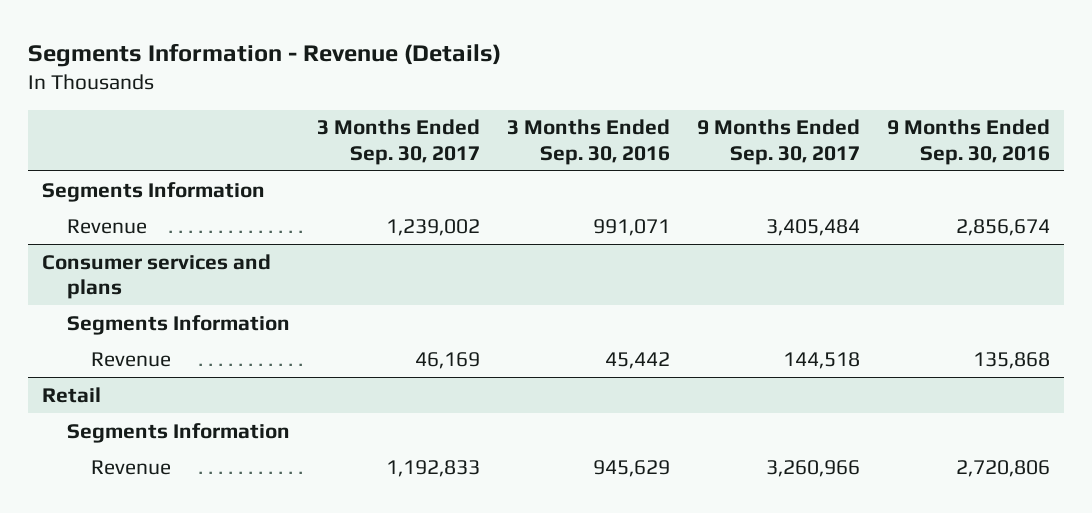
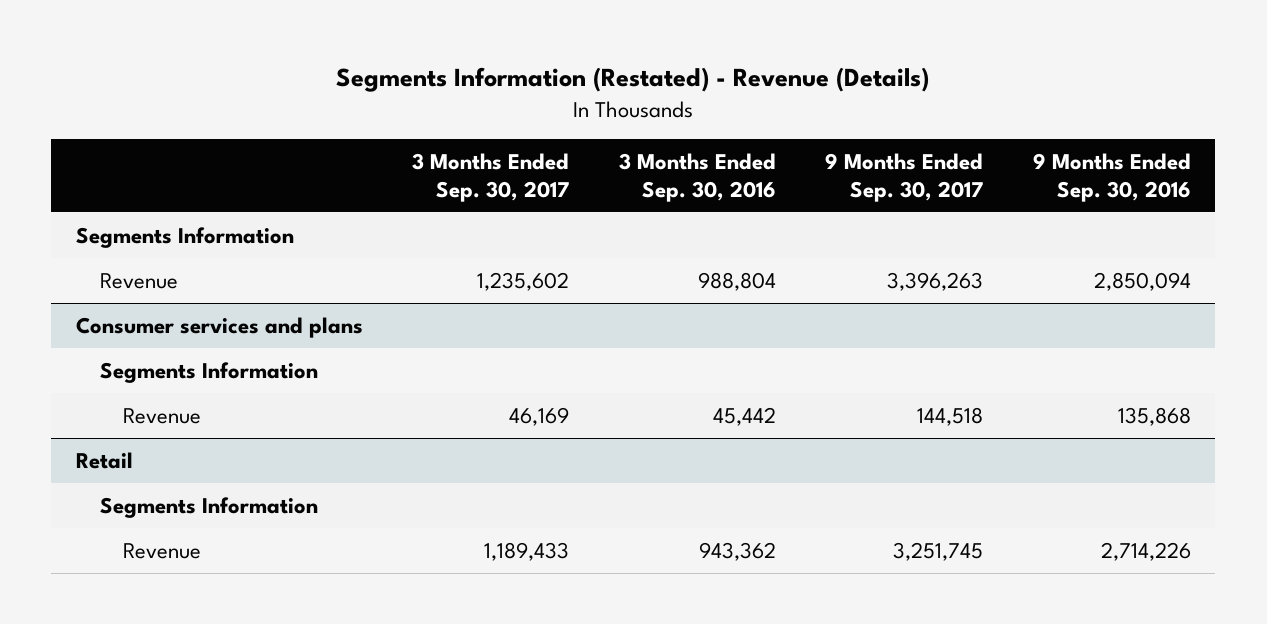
- Segments Information - Revenue (Details)
+ Segments Information (Restated) - Revenue (Details)
- Revenue | 1,239,002 | 991,071 | 3,405,484 | 2,856,674
+ Revenue | 1,235,602 | 988,804 | 3,396,263 | 2,850,094
@ Retail
- Revenue | 1,192,833 | 945,629 | 3,260,966 | 2,720,806
+ Revenue | 1,189,433 | 943,362 | 3,251,745 | 2,714,226

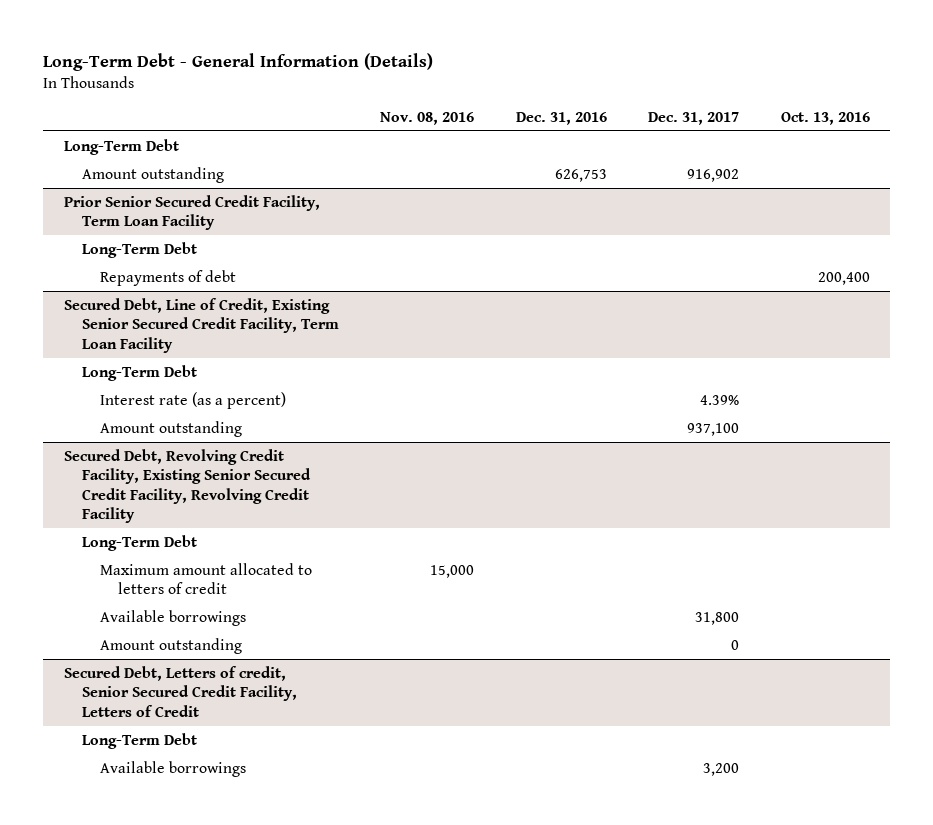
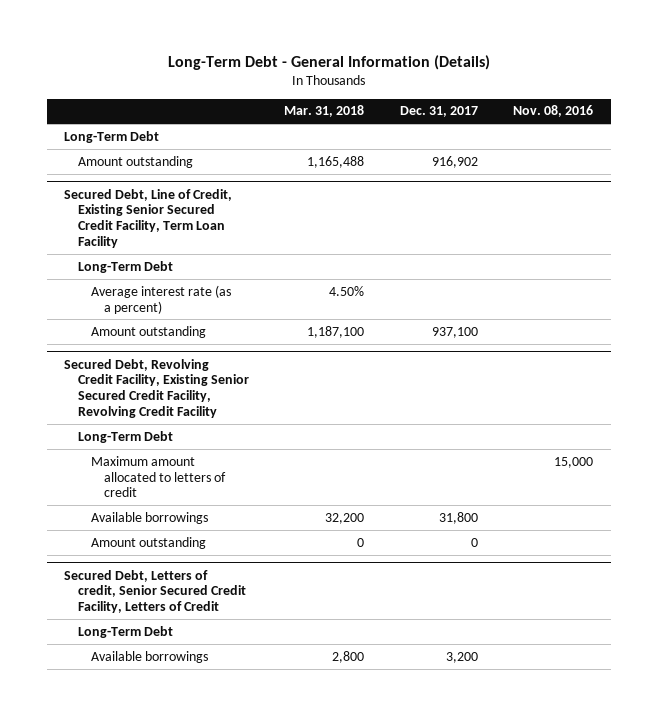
- | Nov. 08, 2016 | Dec. 31, 2016 | Dec. 31, 2017 | Oct. 13, 2016
+ | Mar. 31, 2018 | Dec. 31, 2017 | Nov. 08, 2016
- Prior Senior Secured Credit Facility, Term Loan Facility
- Long-Term Debt
- Repayments of debt | | | | 200,400
@ Secured Debt, Line of Credit, Existing Senior Secured Credit Facility, Term Loan Facility
- Interest rate (as a percent) | | | 4.39% |
+ Average interest rate (as a percent) | 4.50% | |

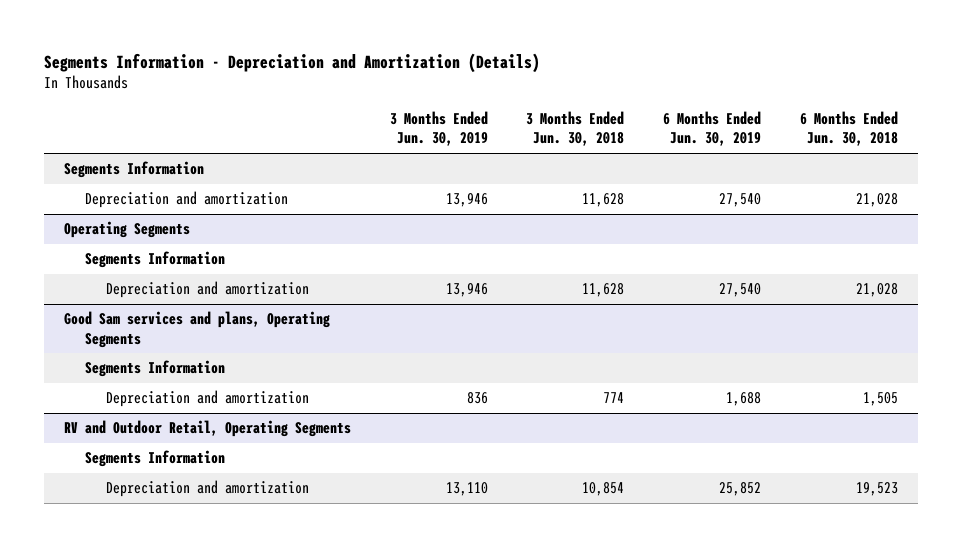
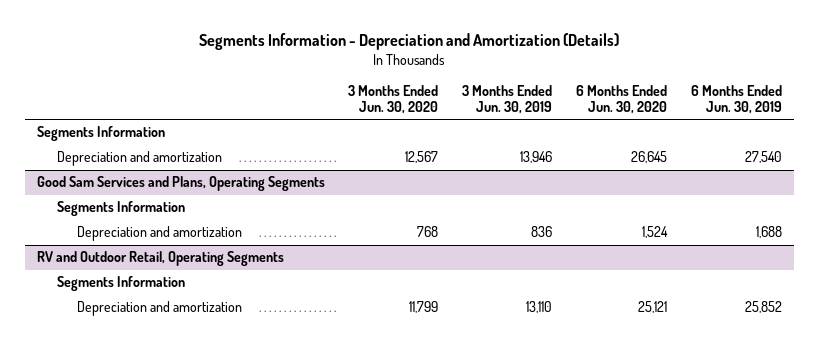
- | 3 Months Ended Jun. 30, 2019 | 3 Months Ended Jun. 30, 2018 | 6 Months Ended Jun. 30, 2019 | 6 Months Ended Jun. 30, 2018
+ | 3 Months Ended Jun. 30, 2020 | 3 Months Ended Jun. 30, 2019 | 6 Months Ended Jun. 30, 2020 | 6 Months Ended Jun. 30, 2019
- Operating Segments
- Segments Information
- Depreciation and amortization | 13,946 | 11,628 | 27,540 | 21,028
- Good Sam services and plans, Operating Segments
+ Good Sam Services and Plans, Operating Segments

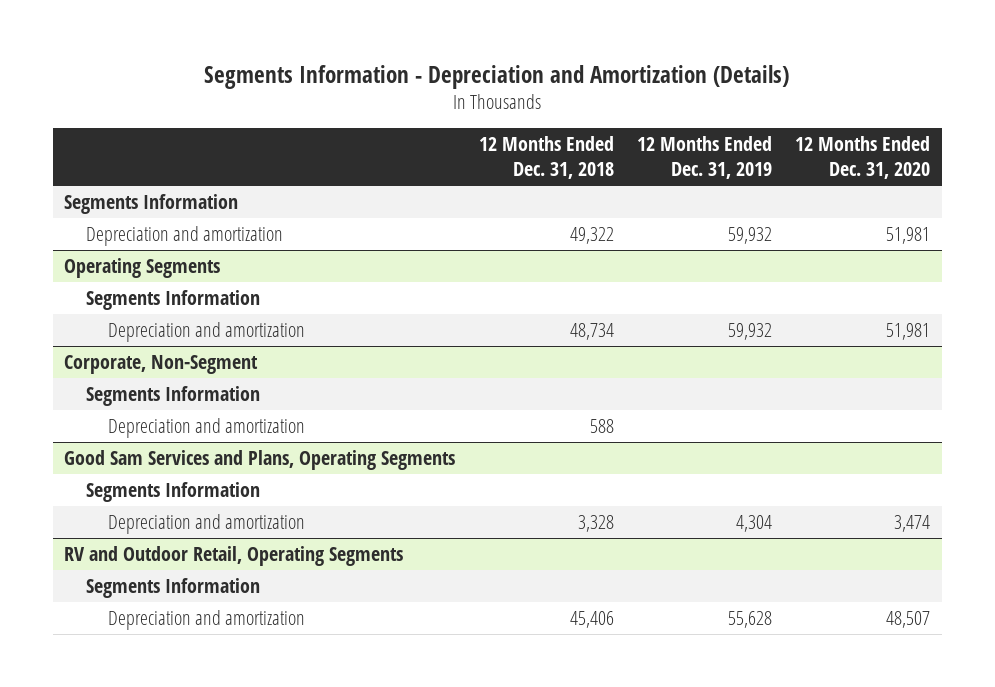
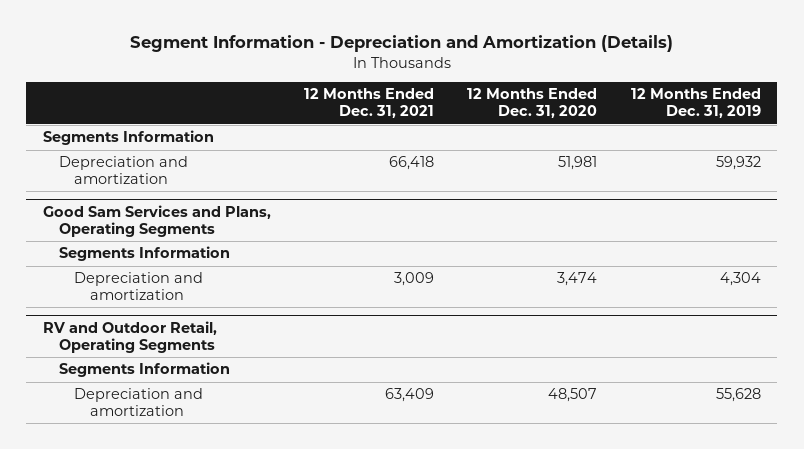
- Segments Information - Depreciation and Amortization (Details)
+ Segment Information - Depreciation and Amortization (Details)
- | 12 Months Ended Dec. 31, 2018 | 12 Months Ended Dec. 31, 2019 | 12 Months Ended Dec. 31, 2020
+ | 12 Months Ended Dec. 31, 2021 | 12 Months Ended Dec. 31, 2020 | 12 Months Ended Dec. 31, 2019
- Operating Segments
- Segments Information
- Depreciation and amortization | 48,734 | 59,932 | 51,981
- Corporate, Non-Segment
- Segments Information
- Depreciation and amortization | 588 | |

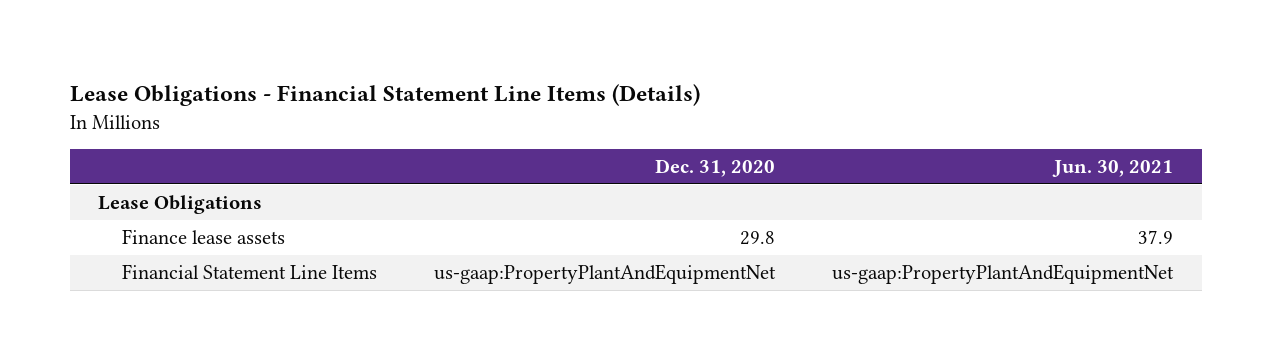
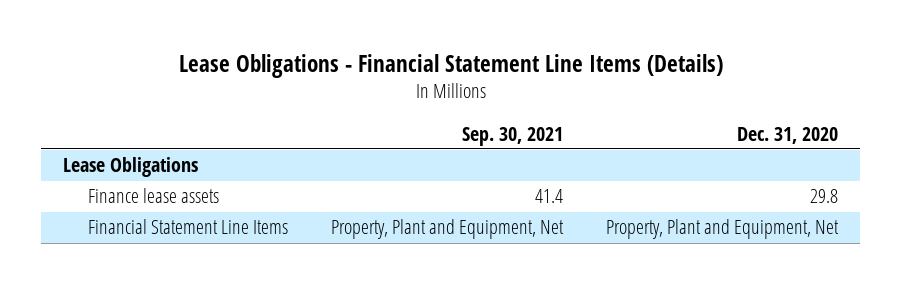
- | Dec. 31, 2020 | Jun. 30, 2021
+ | Sep. 30, 2021 | Dec. 31, 2020
- Financial Statement Line Items | us-gaap:PropertyPlantAndEquipmentNet | us-gaap:PropertyPlantAndEquipmentNet
+ Financial Statement Line Items | Property, Plant and Equipment, Net | Property, Plant and Equipment, Net

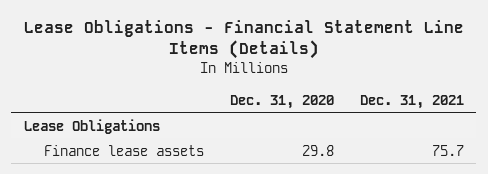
- | Sep. 30, 2021 | Dec. 31, 2020
+ | Dec. 31, 2020 | Dec. 31, 2021
- Financial Statement Line Items | Property, Plant and Equipment, Net | Property, Plant and Equipment, Net

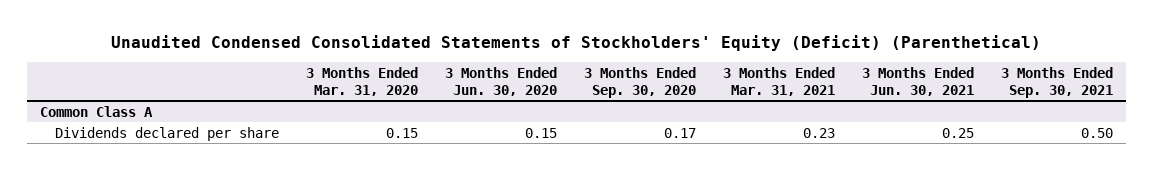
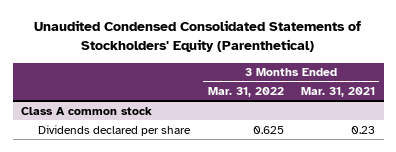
- Unaudited Condensed Consolidated Statements of Stockholders' Equity (Deficit) (Parenthetical)
+ Unaudited Condensed Consolidated Statements of Stockholders' Equity (Parenthetical)
- | 3 Months Ended Mar. 31, 2020 | 3 Months Ended Jun. 30, 2020 | 3 Months Ended Sep. 30, 2020 | 3 Months Ended Mar. 31, 2021 | 3 Months Ended Jun. 30, 2021 | 3 Months Ended Sep. 30, 2021
+ | 3 Months Ended Mar. 31, 2022 | 3 Months Ended Mar. 31, 2021
- Common Class A
+ Class A common stock

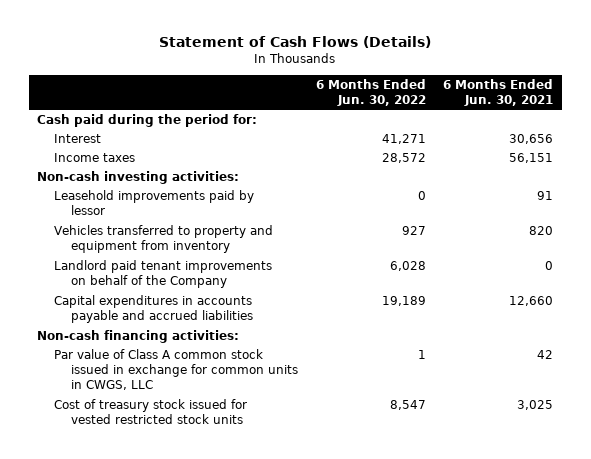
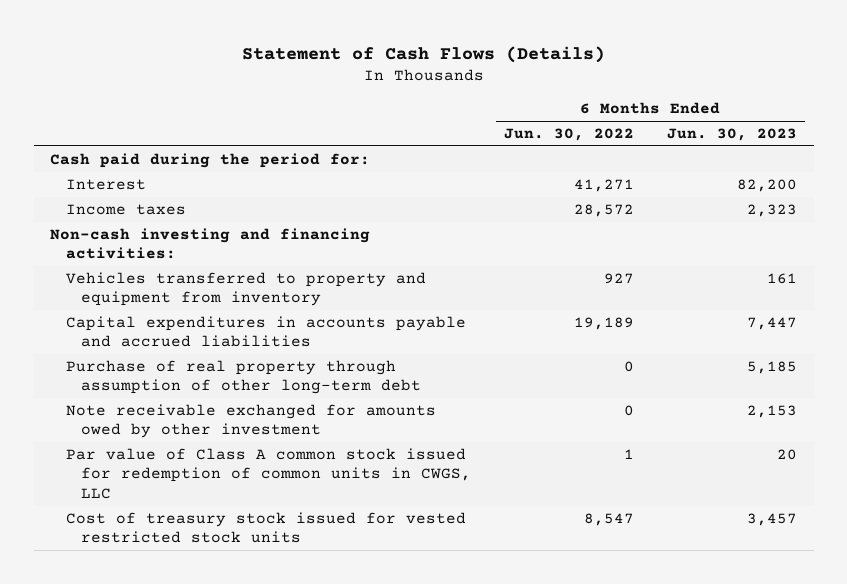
- | 6 Months Ended Jun. 30, 2022 | 6 Months Ended Jun. 30, 2021
+ | 6 Months Ended Jun. 30, 2022 | 6 Months Ended Jun. 30, 2023
- Non-cash investing activities:
- Leasehold improvements paid by lessor | 0 | 91
+ Non-cash investing and financing activities:
- Landlord paid tenant improvements on behalf of the Company | 6,028 | 0
- Non-cash financing activities:
- Par value of Class A common stock issued in exchange for common units in CWGS, LLC | 1 | 42
+ Purchase of real property through assumption of other long-term debt | 0 | 5,185
+ Note receivable exchanged for amounts owed by other investment | 0 | 2,153
+ Par value of Class A common stock issued for redemption of common units in CWGS, LLC | 1 | 20

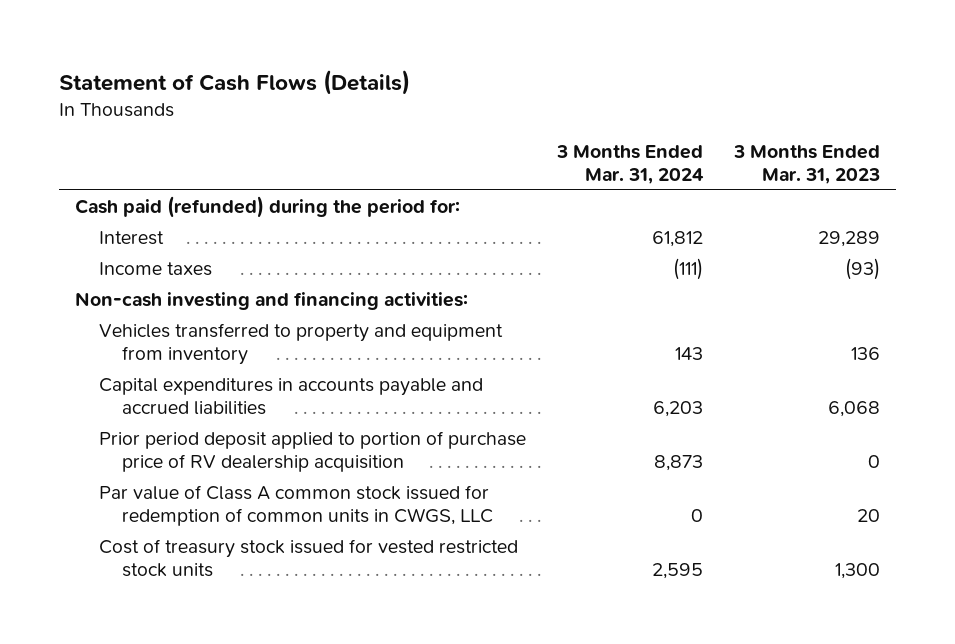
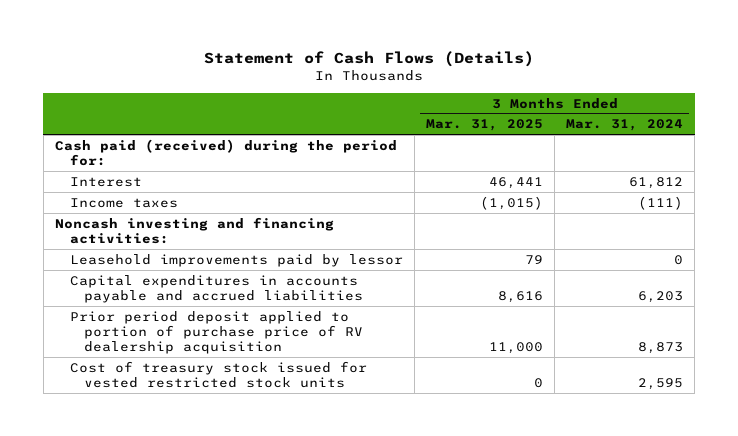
- | 3 Months Ended Mar. 31, 2024 | 3 Months Ended Mar. 31, 2023
+ | 3 Months Ended Mar. 31, 2025 | 3 Months Ended Mar. 31, 2024
- Cash paid (refunded) during the period for:
+ Cash paid (received) during the period for:
- Non-cash investing and financing activities:
- Vehicles transferred to property and equipment from inventory | 143 | 136
+ Noncash investing and financing activities:
+ Leasehold improvements paid by lessor | 79 | 0
- Par value of Class A common stock issued for redemption of common units in CWGS, LLC | 0 | 20

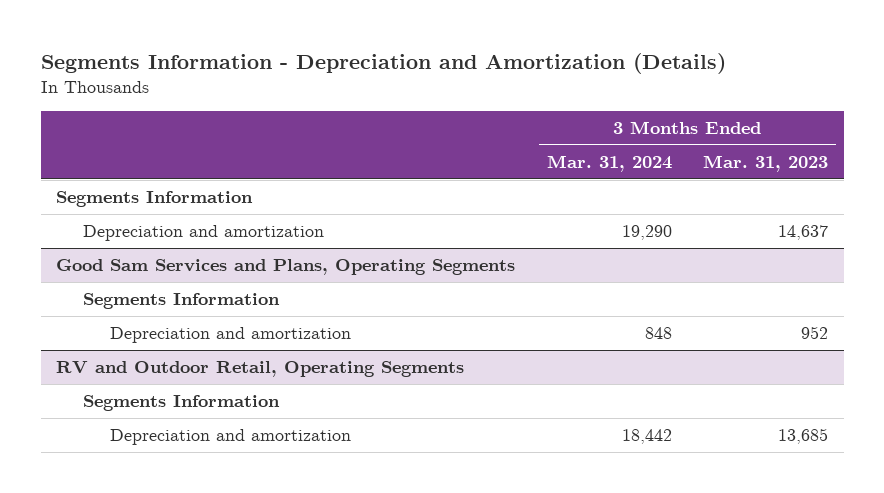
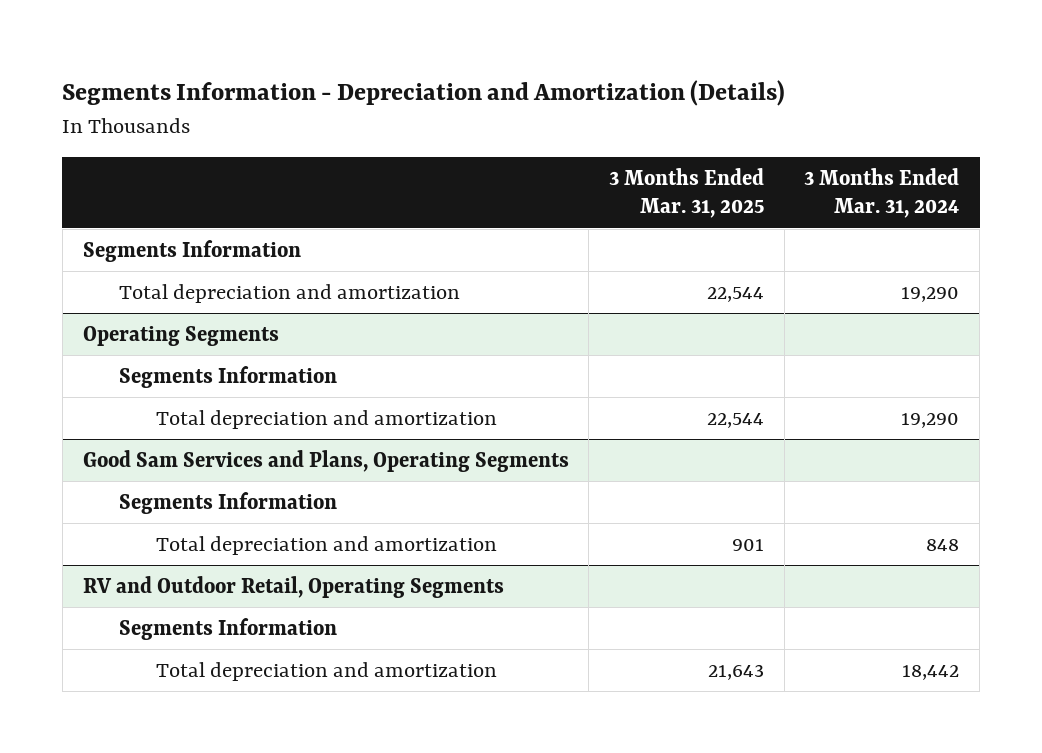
- | 3 Months Ended Mar. 31, 2024 | 3 Months Ended Mar. 31, 2023
+ | 3 Months Ended Mar. 31, 2025 | 3 Months Ended Mar. 31, 2024
- Depreciation and amortization | 19,290 | 14,637
+ Total depreciation and amortization | 22,544 | 19,290
+ Operating Segments
+ Segments Information
+ Total depreciation and amortization | 22,544 | 19,290
@ Good Sam Services and Plans, Operating Segments
- Depreciation and amortization | 848 | 952
+ Total depreciation and amortization | 901 | 848
@ RV and Outdoor Retail, Operating Segments
- Depreciation and amortization | 18,442 | 13,685
+ Total depreciation and amortization | 21,643 | 18,442

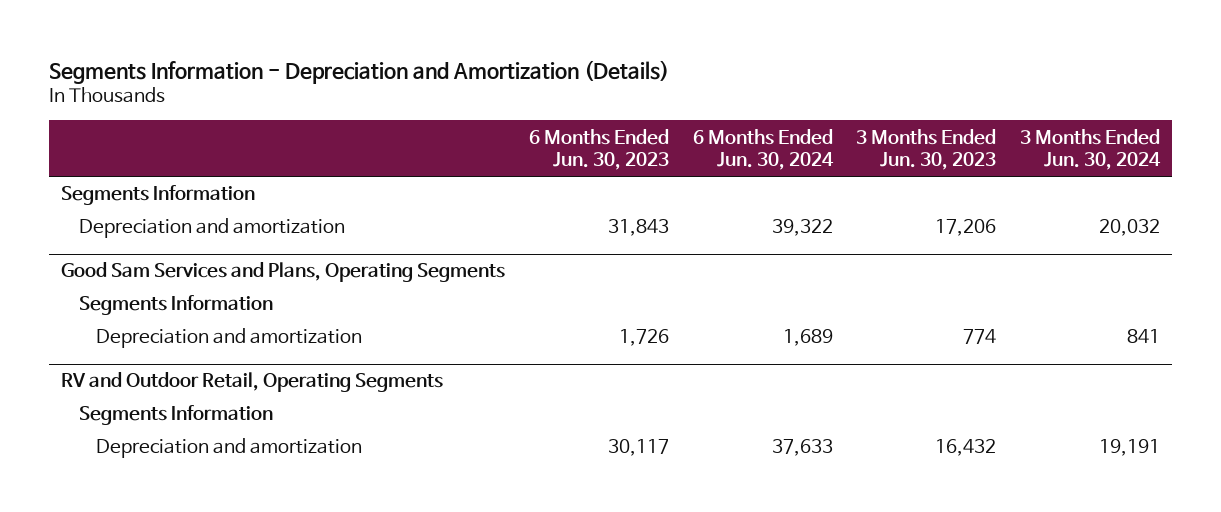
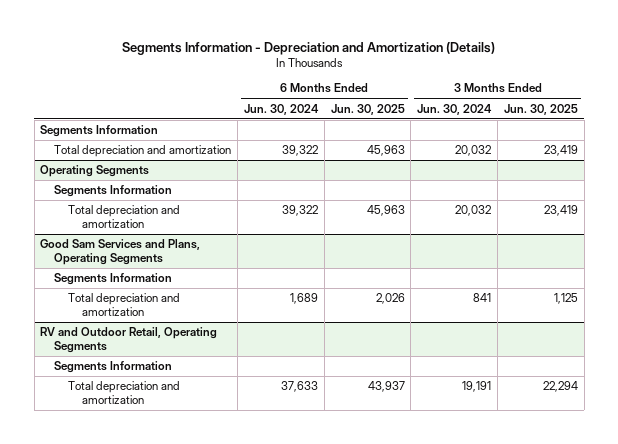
- | 6 Months Ended Jun. 30, 2023 | 6 Months Ended Jun. 30, 2024 | 3 Months Ended Jun. 30, 2023 | 3 Months Ended Jun. 30, 2024
+ | 6 Months Ended Jun. 30, 2024 | 6 Months Ended Jun. 30, 2025 | 3 Months Ended Jun. 30, 2024 | 3 Months Ended Jun. 30, 2025
- Depreciation and amortization | 31,843 | 39,322 | 17,206 | 20,032
+ Total depreciation and amortization | 39,322 | 45,963 | 20,032 | 23,419
+ Operating Segments
+ Segments Information
+ Total depreciation and amortization | 39,322 | 45,963 | 20,032 | 23,419
@ Good Sam Services and Plans, Operating Segments
- Depreciation and amortization | 1,726 | 1,689 | 774 | 841
+ Total depreciation and amortization | 1,689 | 2,026 | 841 | 1,125
@ RV and Outdoor Retail, Operating Segments
- Depreciation and amortization | 30,117 | 37,633 | 16,432 | 19,191
+ Total depreciation and amortization | 37,633 | 43,937 | 19,191 | 22,294

